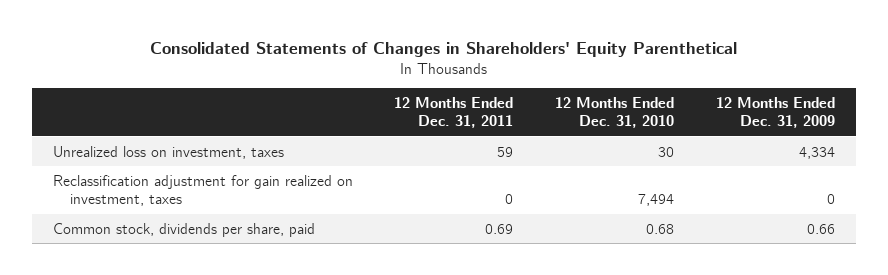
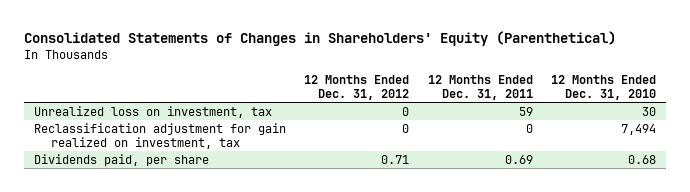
- Consolidated Statements of Changes in Shareholders' Equity Parenthetical
+ Consolidated Statements of Changes in Shareholders' Equity (Parenthetical)
- | 12 Months Ended Dec. 31, 2011 | 12 Months Ended Dec. 31, 2010 | 12 Months Ended Dec. 31, 2009
+ | 12 Months Ended Dec. 31, 2012 | 12 Months Ended Dec. 31, 2011 | 12 Months Ended Dec. 31, 2010
- Unrealized loss on investment, taxes | 59 | 30 | 4,334
- Reclassification adjustment for gain realized on investment, taxes | 0 | 7,494 | 0
- Common stock, dividends per share, paid | 0.69 | 0.68 | 0.66
+ Unrealized loss on investment, tax | 0 | 59 | 30
+ Reclassification adjustment for gain realized on investment, tax | 0 | 0 | 7,494
+ Dividends paid, per share | 0.71 | 0.69 | 0.68

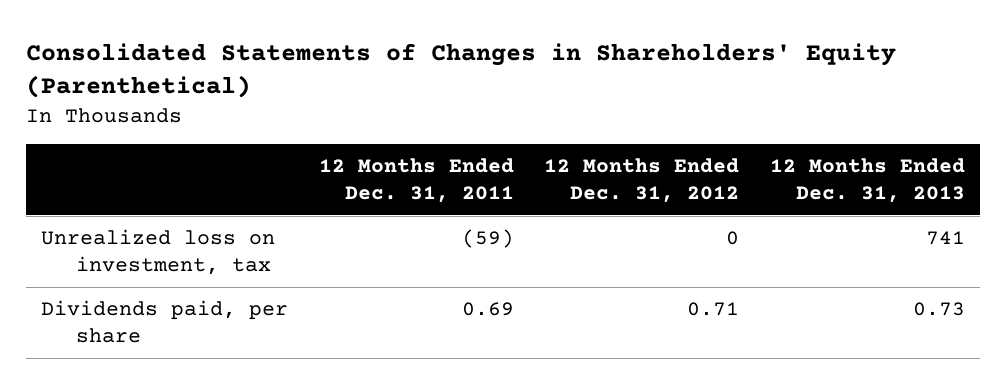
- | 12 Months Ended Dec. 31, 2012 | 12 Months Ended Dec. 31, 2011 | 12 Months Ended Dec. 31, 2010
+ | 12 Months Ended Dec. 31, 2011 | 12 Months Ended Dec. 31, 2012 | 12 Months Ended Dec. 31, 2013
- Unrealized loss on investment, tax | 0 | 59 | 30
- Reclassification adjustment for gain realized on investment, tax | 0 | 0 | 7,494
+ Unrealized loss on investment, tax | (59) | 0 | 741

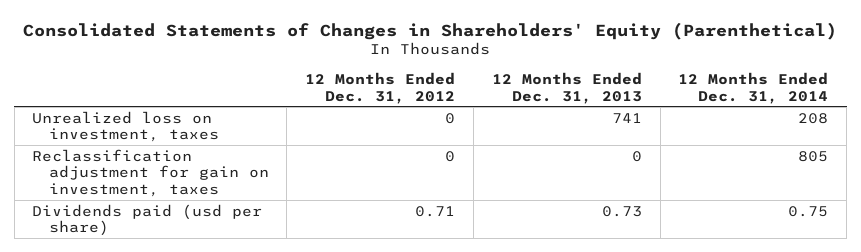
- | 12 Months Ended Dec. 31, 2011 | 12 Months Ended Dec. 31, 2012 | 12 Months Ended Dec. 31, 2013
+ | 12 Months Ended Dec. 31, 2012 | 12 Months Ended Dec. 31, 2013 | 12 Months Ended Dec. 31, 2014
- Unrealized loss on investment, tax | (59) | 0 | 741
- Dividends paid, per share | 0.69 | 0.71 | 0.73
+ Unrealized loss on investment, taxes | 0 | 741 | 208
+ Reclassification adjustment for gain on investment, taxes | 0 | 0 | 805
+ Dividends paid (usd per share) | 0.71 | 0.73 | 0.75

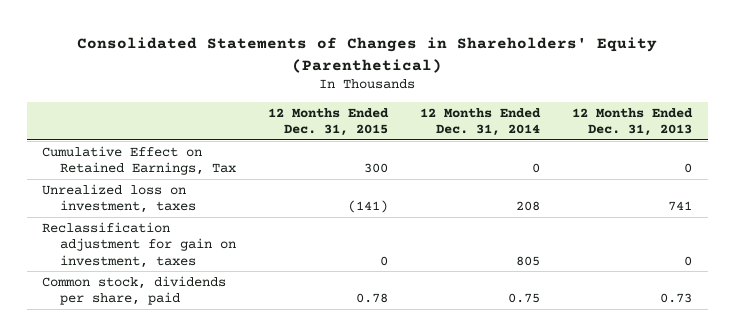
- | 12 Months Ended Dec. 31, 2012 | 12 Months Ended Dec. 31, 2013 | 12 Months Ended Dec. 31, 2014
+ | 12 Months Ended Dec. 31, 2015 | 12 Months Ended Dec. 31, 2014 | 12 Months Ended Dec. 31, 2013
+ Cumulative Effect on Retained Earnings, Tax | 300 | 0 | 0
- Dividends paid (usd per share) | 0.71 | 0.73 | 0.75
+ Common stock, dividends per share, paid | 0.78 | 0.75 | 0.73

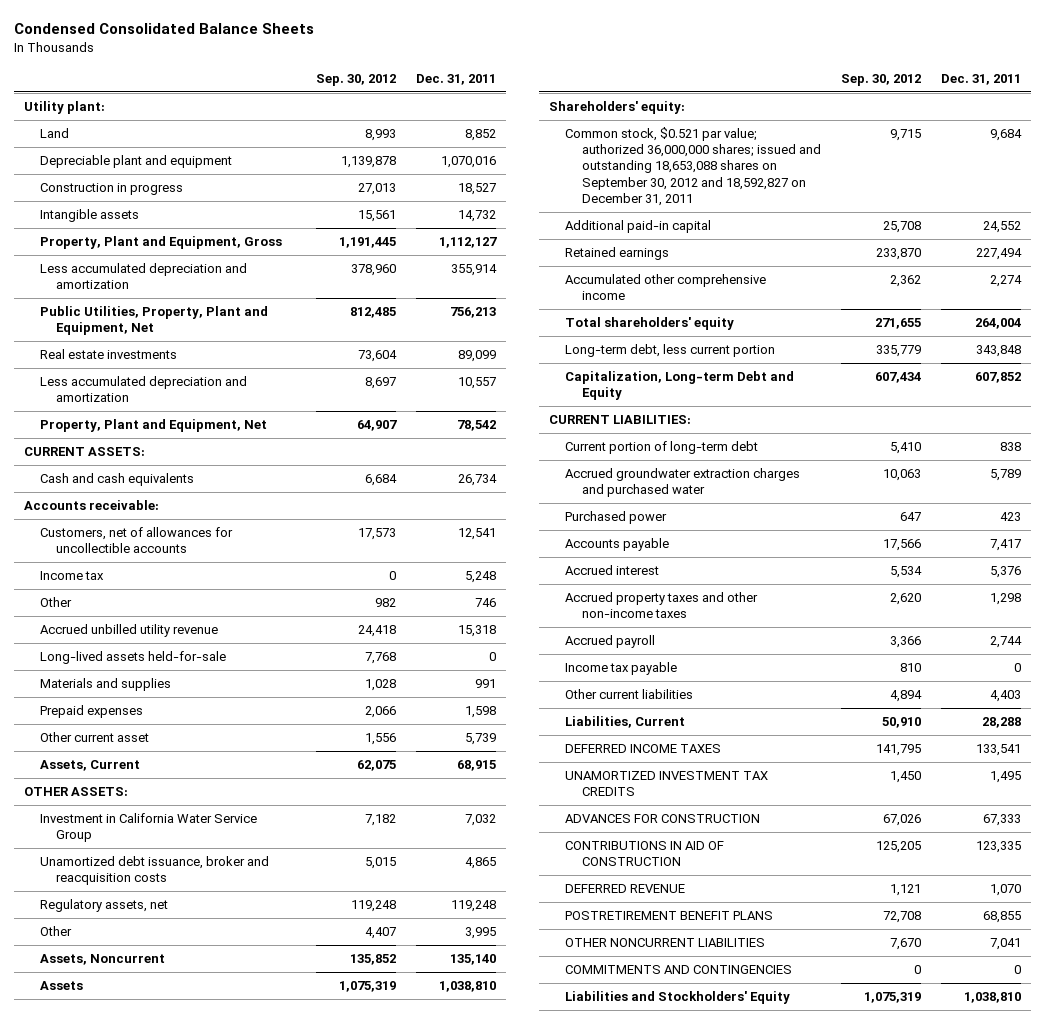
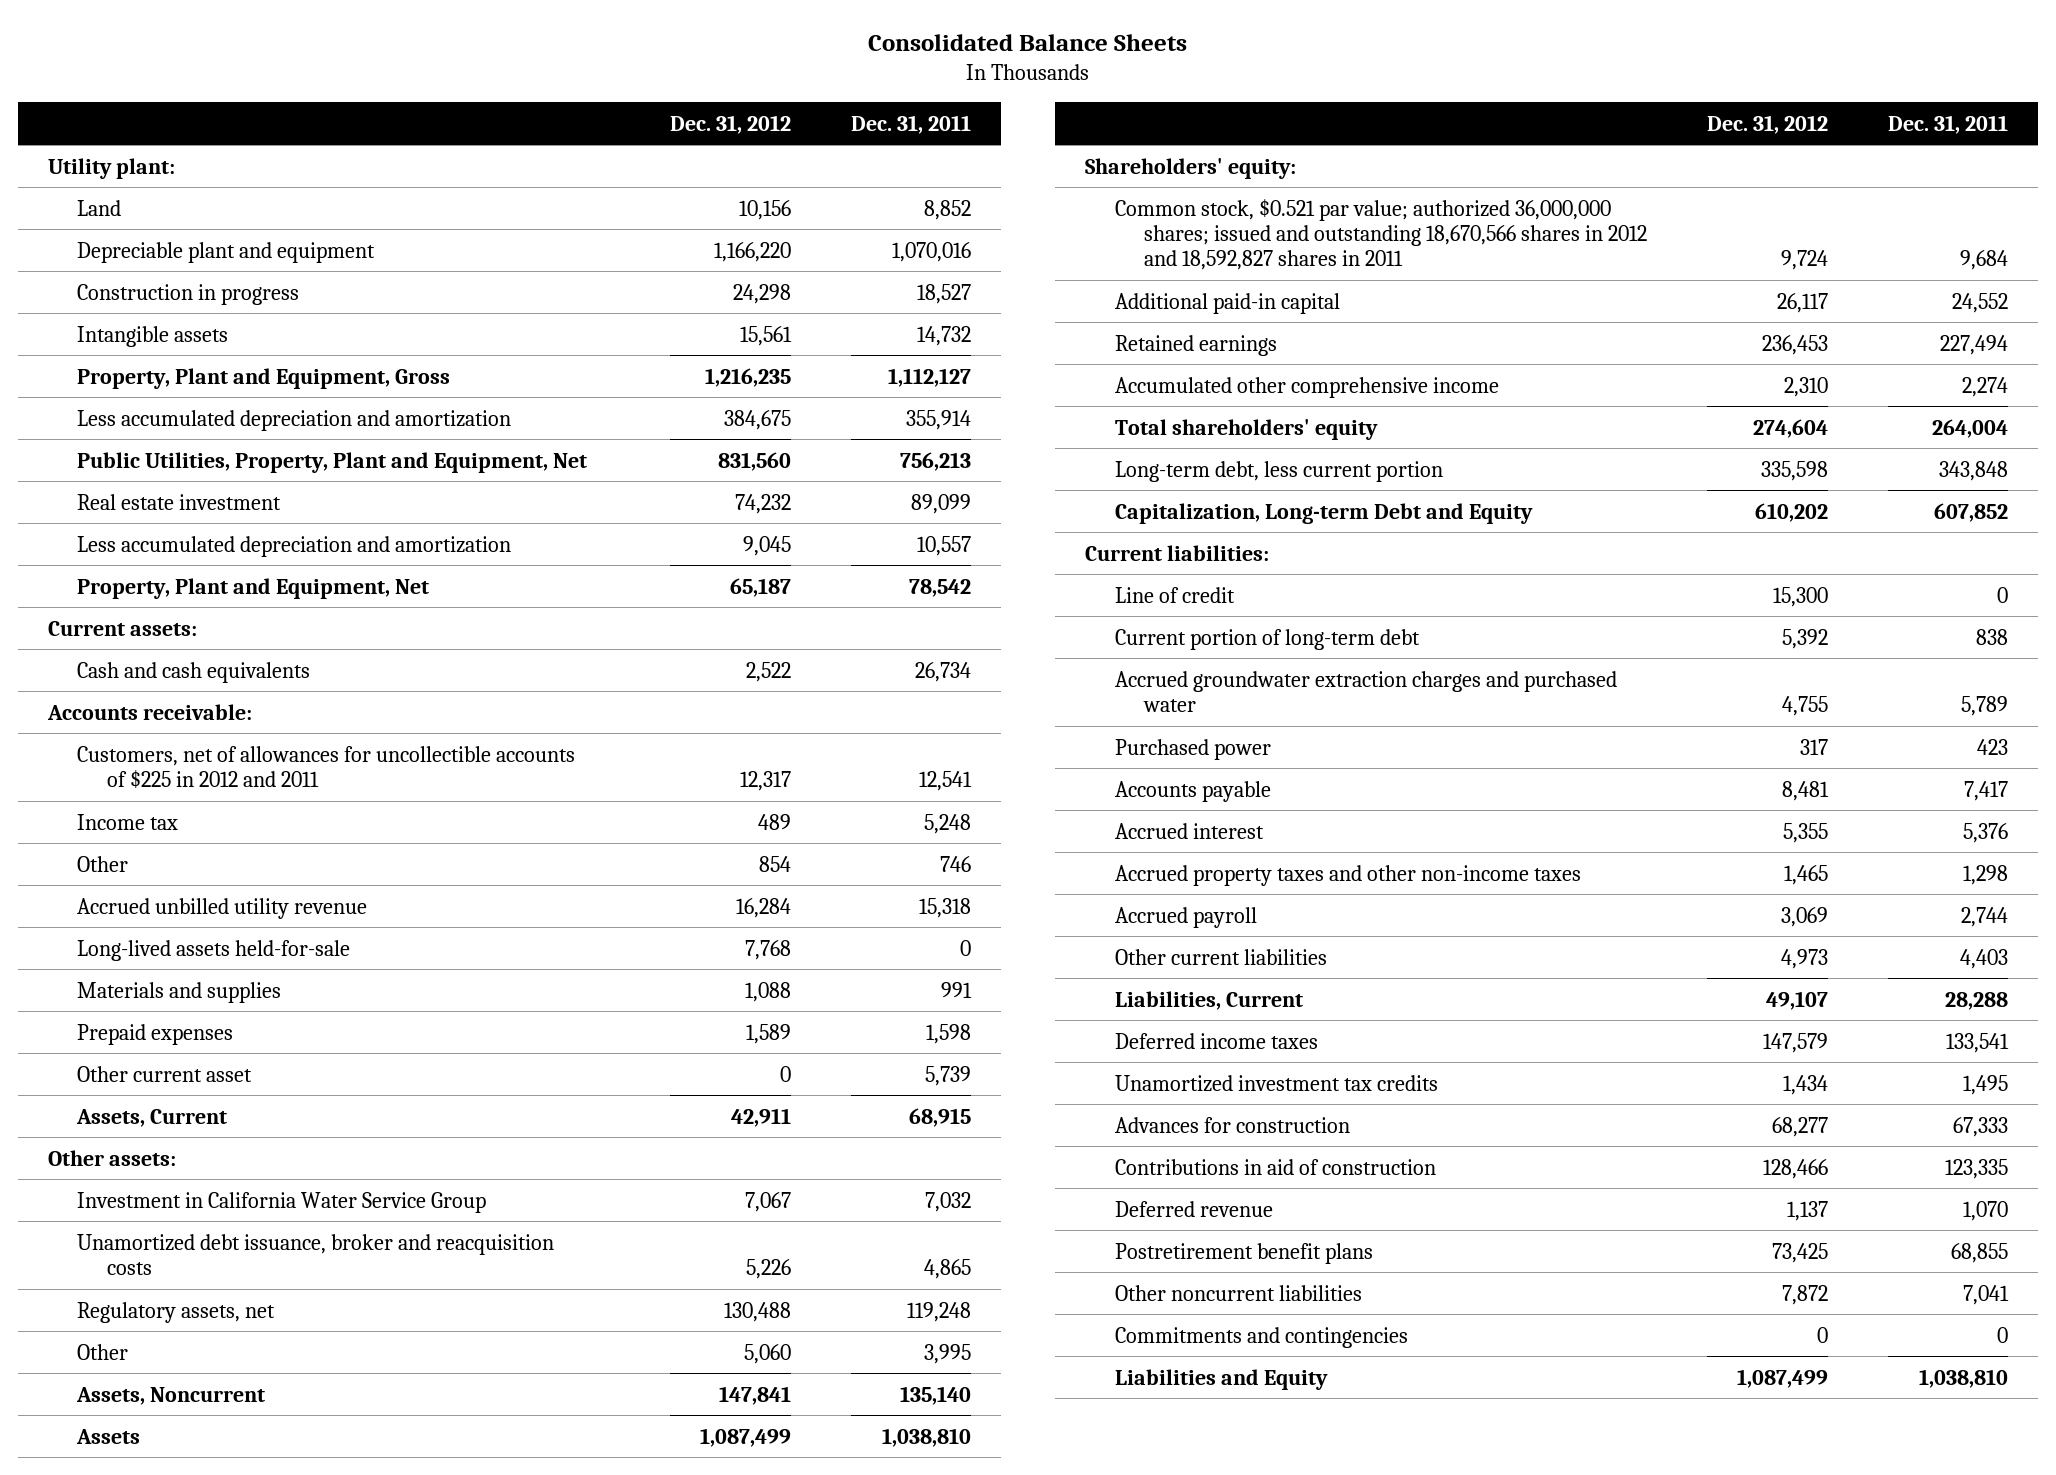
- Condensed Consolidated Balance Sheets
+ Consolidated Balance Sheets
- | Sep. 30, 2012 | Dec. 31, 2011
+ | Dec. 31, 2012 | Dec. 31, 2011
- Real estate investments | 73,604 | 89,099
+ Real estate investment | 74,232 | 89,099
- CURRENT ASSETS:
+ Current assets:
- Customers, net of allowances for uncollectible accounts | 17,573 | 12,541
+ Customers, net of allowances for uncollectible accounts of $225 in 2012 and 2011 | 12,317 | 12,541
- OTHER ASSETS:
+ Other assets:
- Common stock, $0.521 par value; authorized 36,000,000 shares; issued and outstanding 18,653,088 shares on September 30, 2012 and 18,592,827 on December 31, 2011 | 9,715 | 9,684
+ Common stock, $0.521 par value; authorized 36,000,000 shares; issued and outstanding 18,670,566 shares in 2012 and 18,592,827 shares in 2011 | 9,724 | 9,684
- CURRENT LIABILITIES:
+ Current liabilities:
+ Line of credit | 15,300 | 0
- Income tax payable | 810 | 0
- DEFERRED INCOME TAXES | 141,795 | 133,541
- UNAMORTIZED INVESTMENT TAX CREDITS | 1,450 | 1,495
- ADVANCES FOR CONSTRUCTION | 67,026 | 67,333
- CONTRIBUTIONS IN AID OF CONSTRUCTION | 125,205 | 123,335
- DEFERRED REVENUE | 1,121 | 1,070
- POSTRETIREMENT BENEFIT PLANS | 72,708 | 68,855
- OTHER NONCURRENT LIABILITIES | 7,670 | 7,041
- COMMITMENTS AND CONTINGENCIES | 0 | 0
- Liabilities and Stockholders' Equity | 1,075,319 | 1,038,810
+ Deferred income taxes | 147,579 | 133,541
+ Unamortized investment tax credits | 1,434 | 1,495
+ Advances for construction | 68,277 | 67,333
+ Contributions in aid of construction | 128,466 | 123,335
+ Deferred revenue | 1,137 | 1,070
+ Postretirement benefit plans | 73,425 | 68,855
+ Other noncurrent liabilities | 7,872 | 7,041
+ Commitments and contingencies | 0 | 0
+ Liabilities and Equity | 1,087,499 | 1,038,810

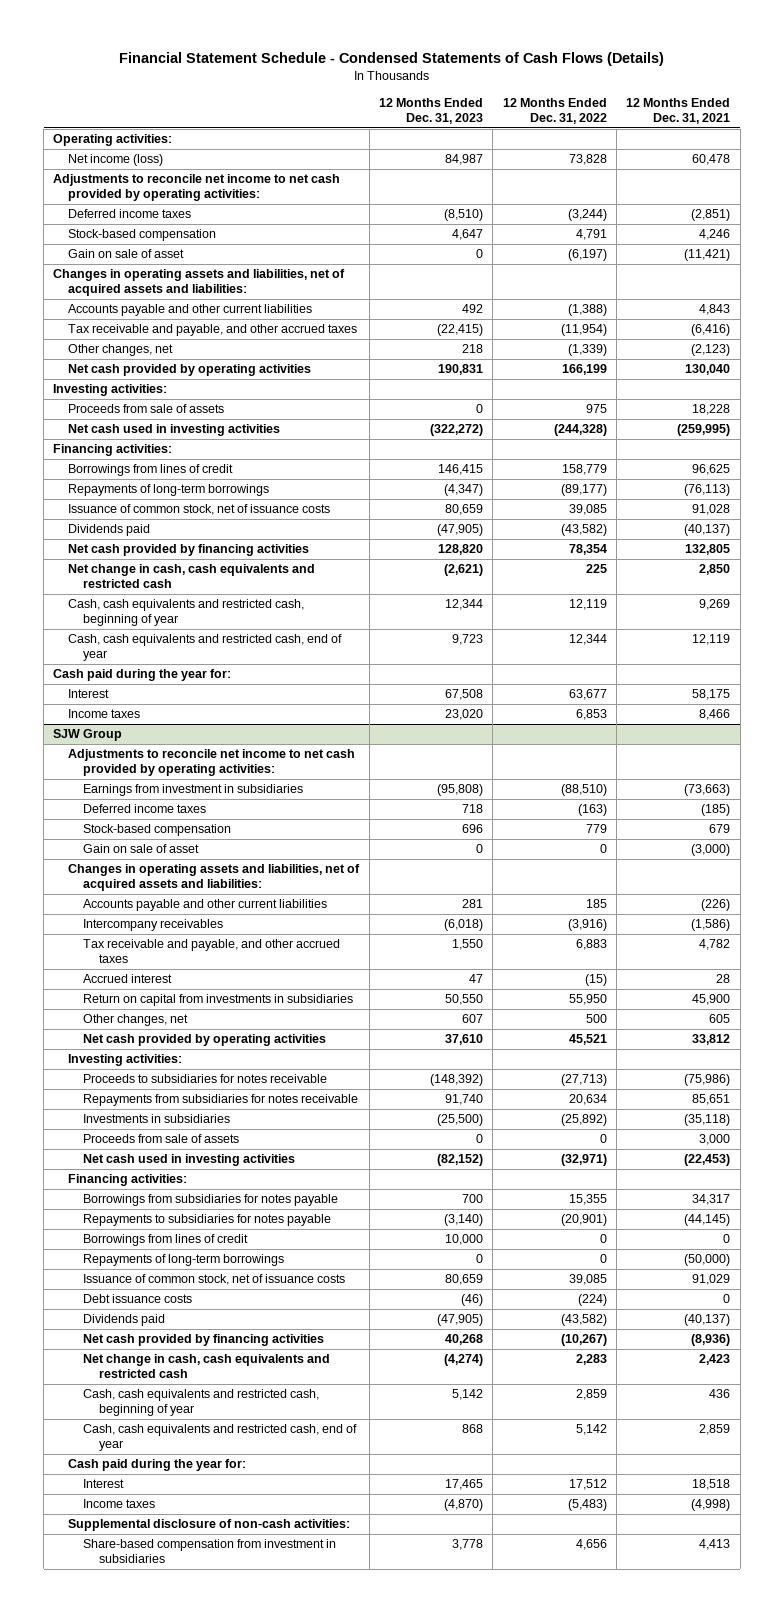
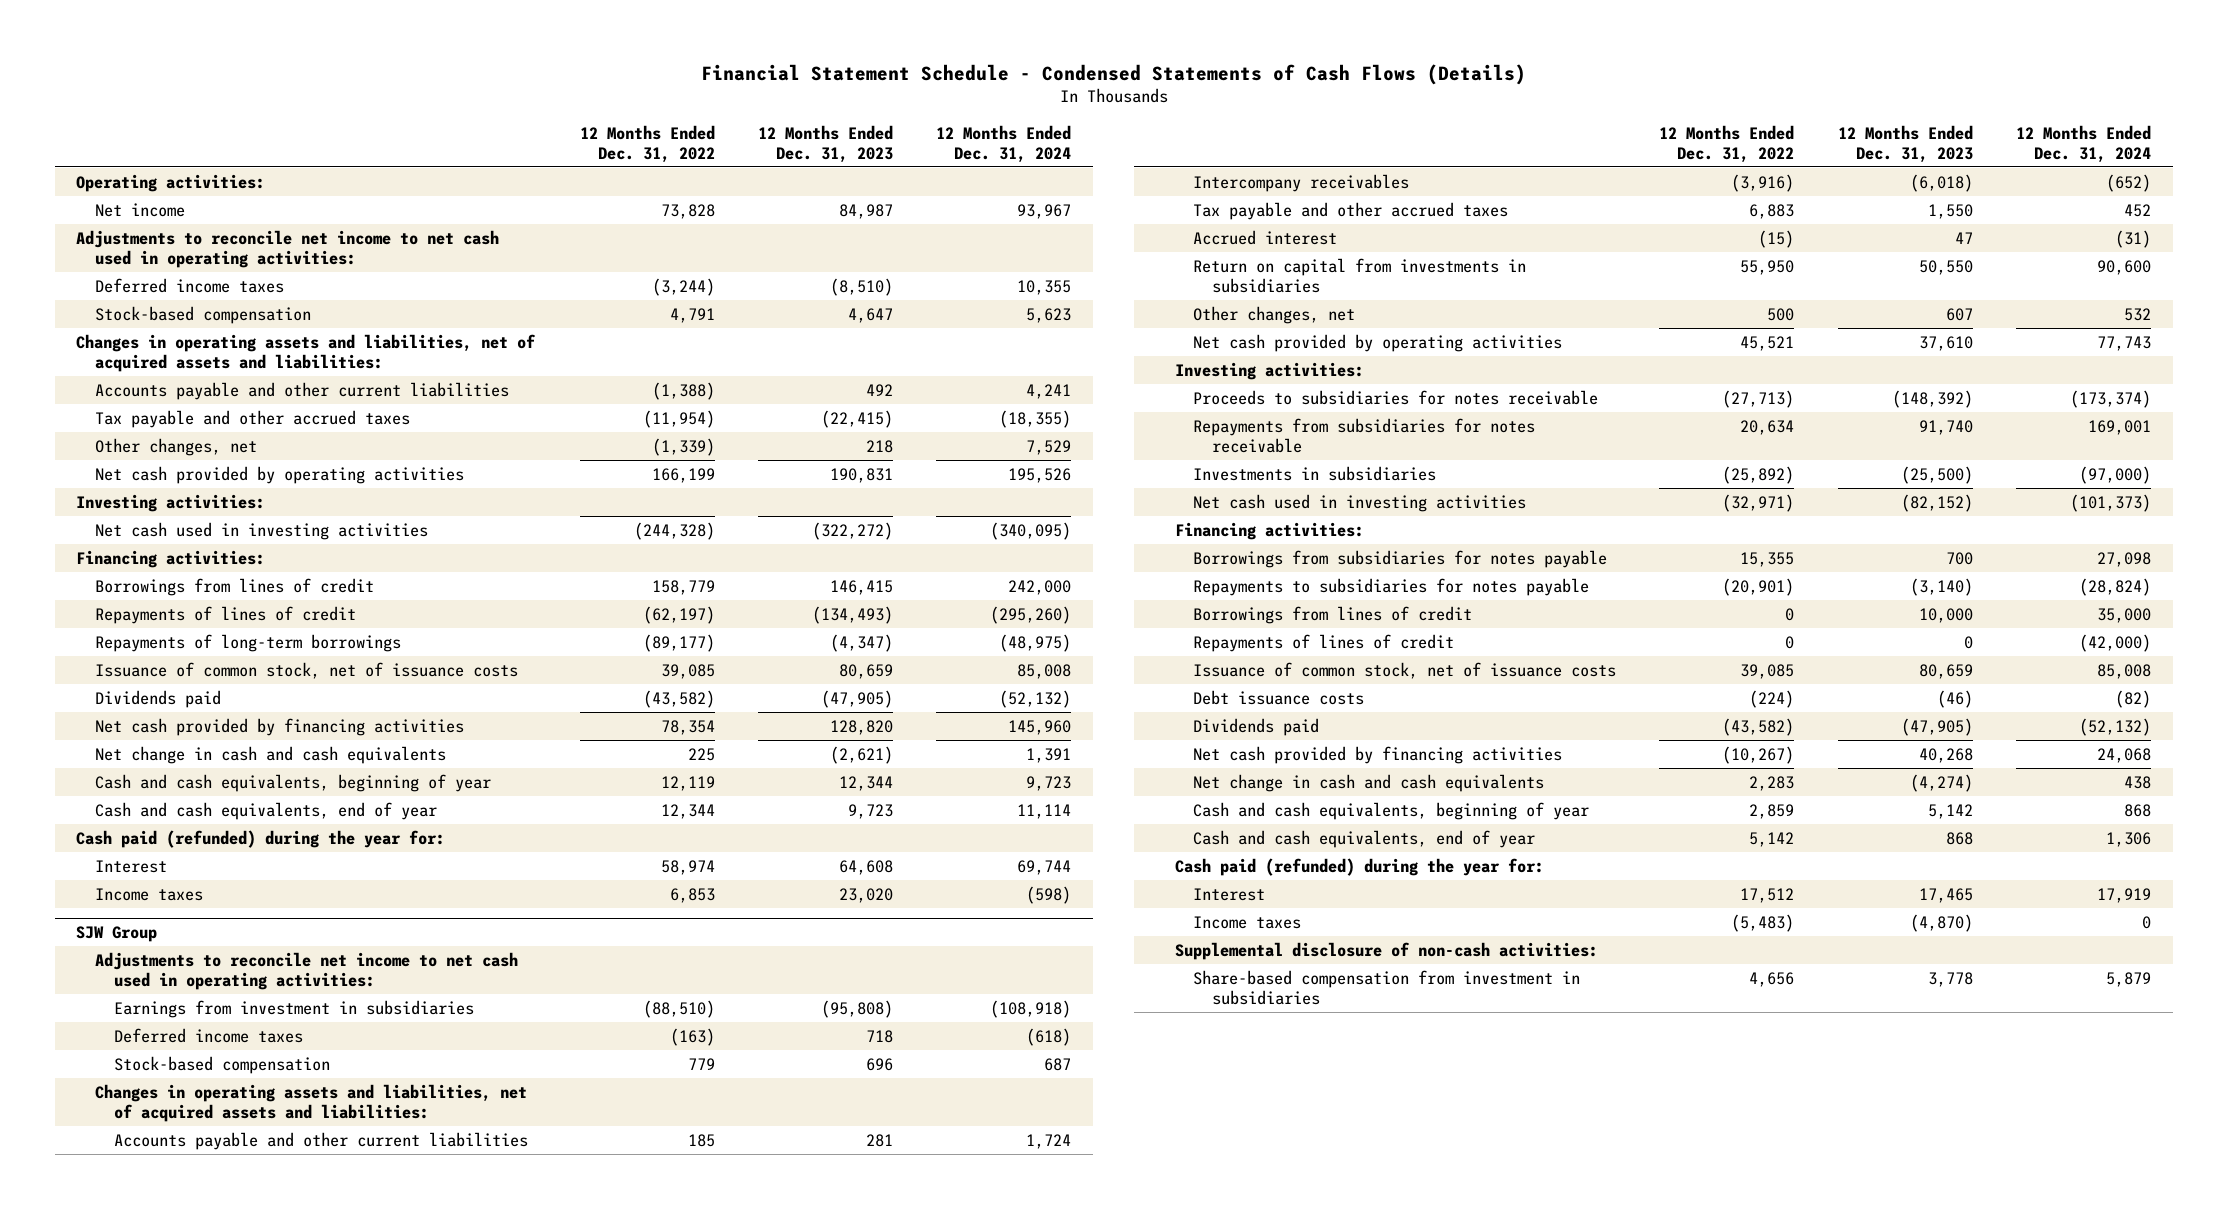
- | 12 Months Ended Dec. 31, 2023 | 12 Months Ended Dec. 31, 2022 | 12 Months Ended Dec. 31, 2021
+ | 12 Months Ended Dec. 31, 2022 | 12 Months Ended Dec. 31, 2023 | 12 Months Ended Dec. 31, 2024
- Net income (loss) | 84,987 | 73,828 | 60,478
- Adjustments to reconcile net income to net cash provided by operating activities:
+ Net income | 73,828 | 84,987 | 93,967
+ Adjustments to reconcile net income to net cash used in operating activities:
- Gain on sale of asset | 0 | (6,197) | (11,421)
- Tax receivable and payable, and other accrued taxes | (22,415) | (11,954) | (6,416)
+ Tax payable and other accrued taxes | (11,954) | (22,415) | (18,355)
- Proceeds from sale of assets | 0 | 975 | 18,228
+ Repayments of lines of credit | (62,197) | (134,493) | (295,260)
- Net change in cash, cash equivalents and restricted cash | (2,621) | 225 | 2,850
- Cash, cash equivalents and restricted cash, beginning of year | 12,344 | 12,119 | 9,269
- Cash, cash equivalents and restricted cash, end of year | 9,723 | 12,344 | 12,119
- Cash paid during the year for:
- Interest | 67,508 | 63,677 | 58,175
+ Net change in cash and cash equivalents | 225 | (2,621) | 1,391
+ Cash and cash equivalents, beginning of year | 12,119 | 12,344 | 9,723
+ Cash and cash equivalents, end of year | 12,344 | 9,723 | 11,114
+ Cash paid (refunded) during the year for:
+ Interest | 58,974 | 64,608 | 69,744
@ SJW Group
- Adjustments to reconcile net income to net cash provided by operating activities:
+ Adjustments to reconcile net income to net cash used in operating activities:
- Gain on sale of asset | 0 | 0 | (3,000)
- Tax receivable and payable, and other accrued taxes | 1,550 | 6,883 | 4,782
+ Tax payable and other accrued taxes | 6,883 | 1,550 | 452
- Proceeds from sale of assets | 0 | 0 | 3,000
- Repayments of long-term borrowings | 0 | 0 | (50,000)
+ Repayments of lines of credit | 0 | 0 | (42,000)
- Net change in cash, cash equivalents and restricted cash | (4,274) | 2,283 | 2,423
- Cash, cash equivalents and restricted cash, beginning of year | 5,142 | 2,859 | 436
- Cash, cash equivalents and restricted cash, end of year | 868 | 5,142 | 2,859
- Cash paid during the year for:
+ Net change in cash and cash equivalents | 2,283 | (4,274) | 438
+ Cash and cash equivalents, beginning of year | 2,859 | 5,142 | 868
+ Cash and cash equivalents, end of year | 5,142 | 868 | 1,306
+ Cash paid (refunded) during the year for:

